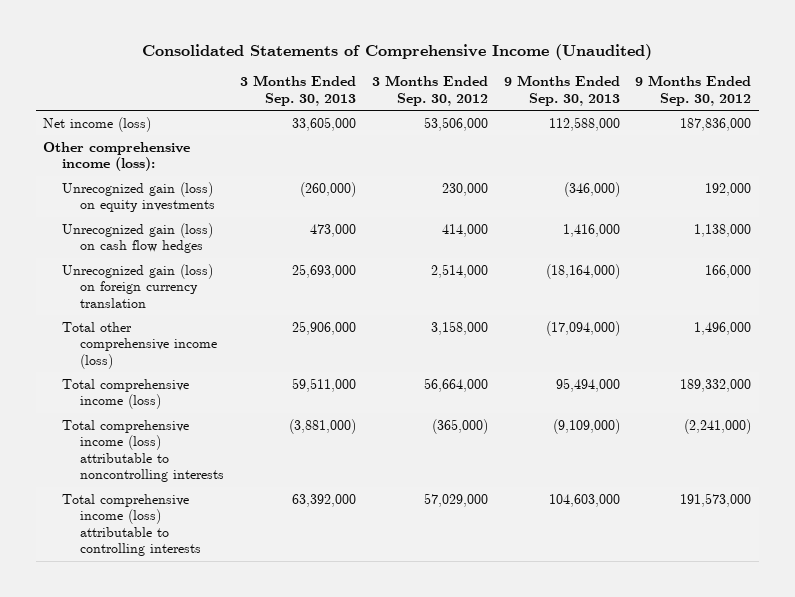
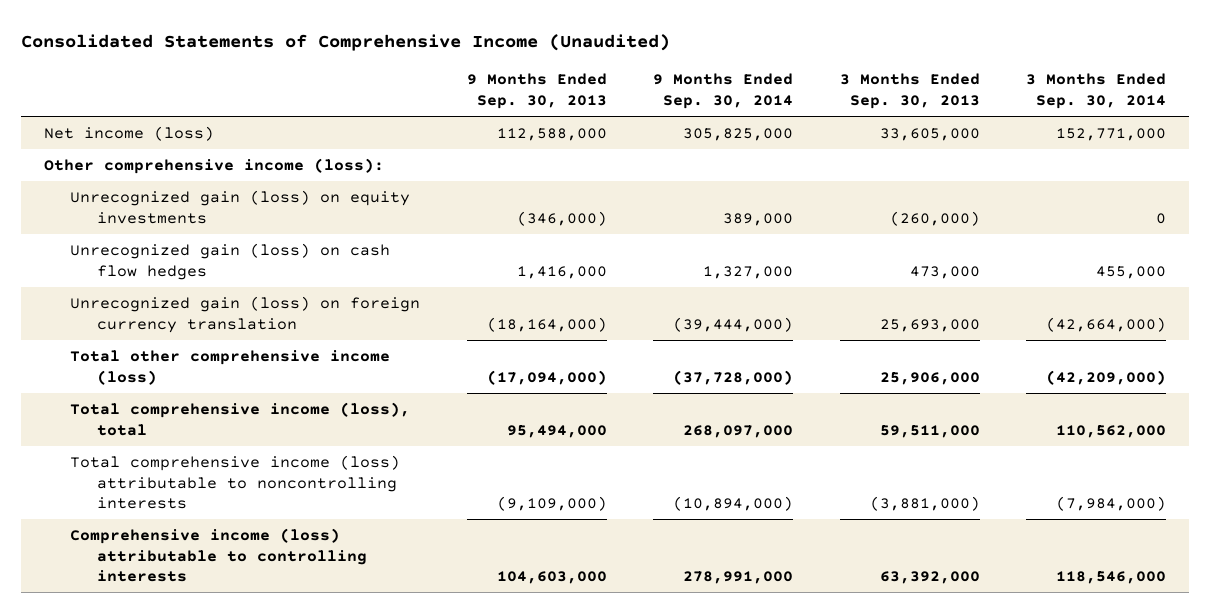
- | 3 Months Ended Sep. 30, 2013 | 3 Months Ended Sep. 30, 2012 | 9 Months Ended Sep. 30, 2013 | 9 Months Ended Sep. 30, 2012
+ | 9 Months Ended Sep. 30, 2013 | 9 Months Ended Sep. 30, 2014 | 3 Months Ended Sep. 30, 2013 | 3 Months Ended Sep. 30, 2014
- Total comprehensive income (loss) | 59,511,000 | 56,664,000 | 95,494,000 | 189,332,000
+ Total comprehensive income (loss), total | 95,494,000 | 268,097,000 | 59,511,000 | 110,562,000
- Total comprehensive income (loss) attributable to controlling interests | 63,392,000 | 57,029,000 | 104,603,000 | 191,573,000
+ Comprehensive income (loss) attributable to controlling interests | 104,603,000 | 278,991,000 | 63,392,000 | 118,546,000

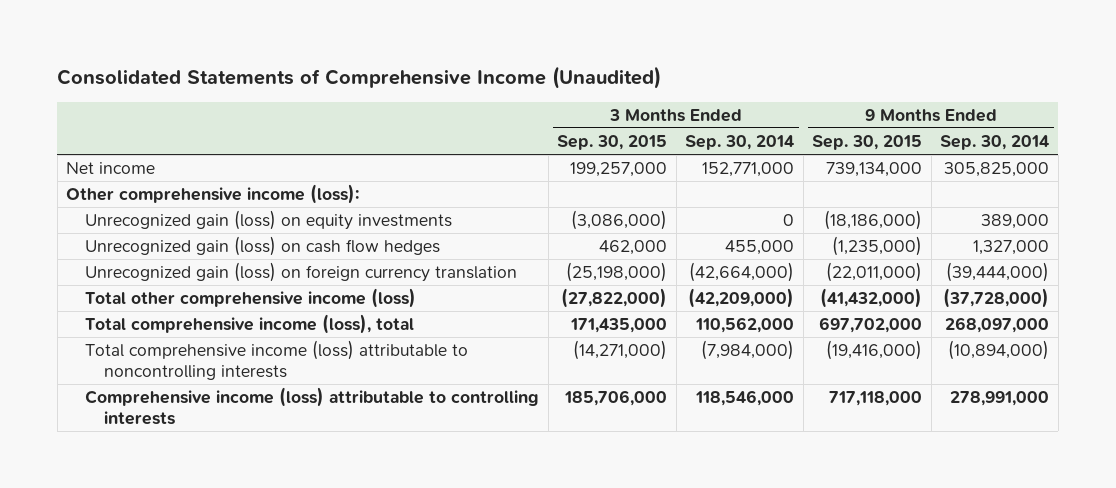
- | 9 Months Ended Sep. 30, 2013 | 9 Months Ended Sep. 30, 2014 | 3 Months Ended Sep. 30, 2013 | 3 Months Ended Sep. 30, 2014
+ | 3 Months Ended Sep. 30, 2015 | 3 Months Ended Sep. 30, 2014 | 9 Months Ended Sep. 30, 2015 | 9 Months Ended Sep. 30, 2014
- Net income (loss) | 112,588,000 | 305,825,000 | 33,605,000 | 152,771,000
+ Net income | 199,257,000 | 152,771,000 | 739,134,000 | 305,825,000

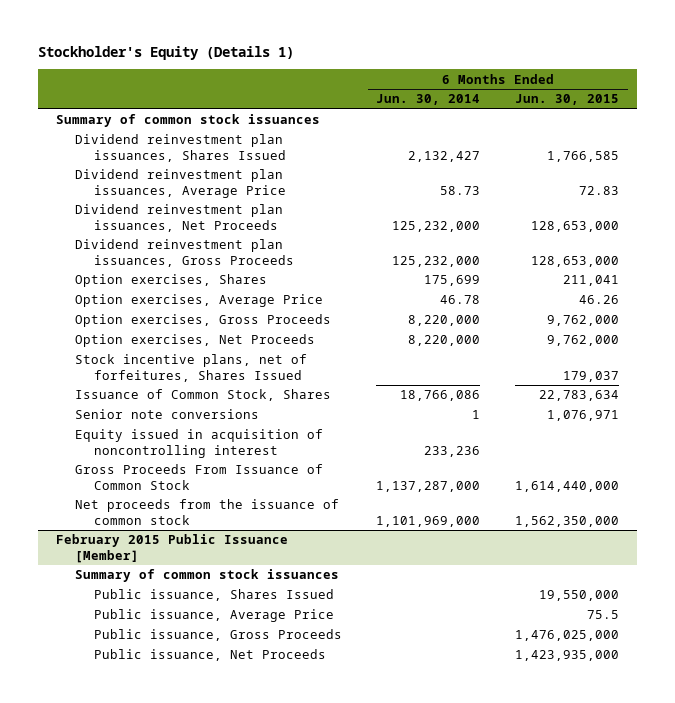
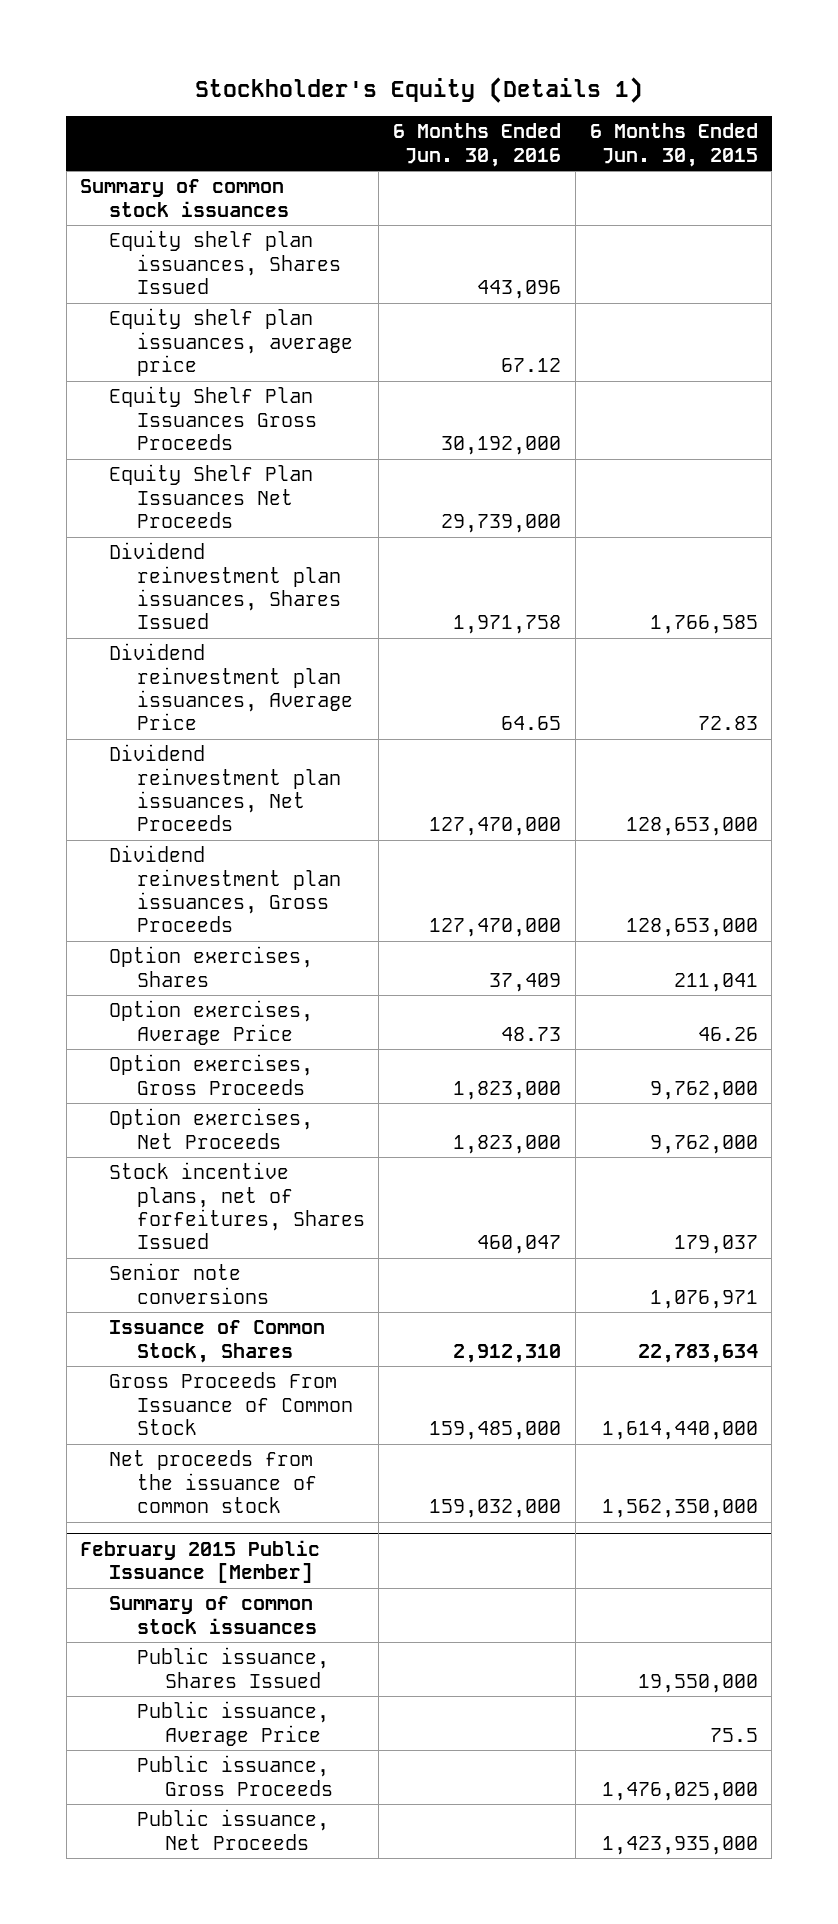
- | 6 Months Ended Jun. 30, 2014 | 6 Months Ended Jun. 30, 2015
+ | 6 Months Ended Jun. 30, 2016 | 6 Months Ended Jun. 30, 2015
+ Equity shelf plan issuances, Shares Issued | 443,096 |
+ Equity shelf plan issuances, average price | 67.12 |
+ Equity Shelf Plan Issuances Gross Proceeds | 30,192,000 |
+ Equity Shelf Plan Issuances Net Proceeds | 29,739,000 |
- Equity issued in acquisition of noncontrolling interest | 233,236 |
moved down: Issuance of Common Stock, Shares | 2,912,310 | 22,783,634

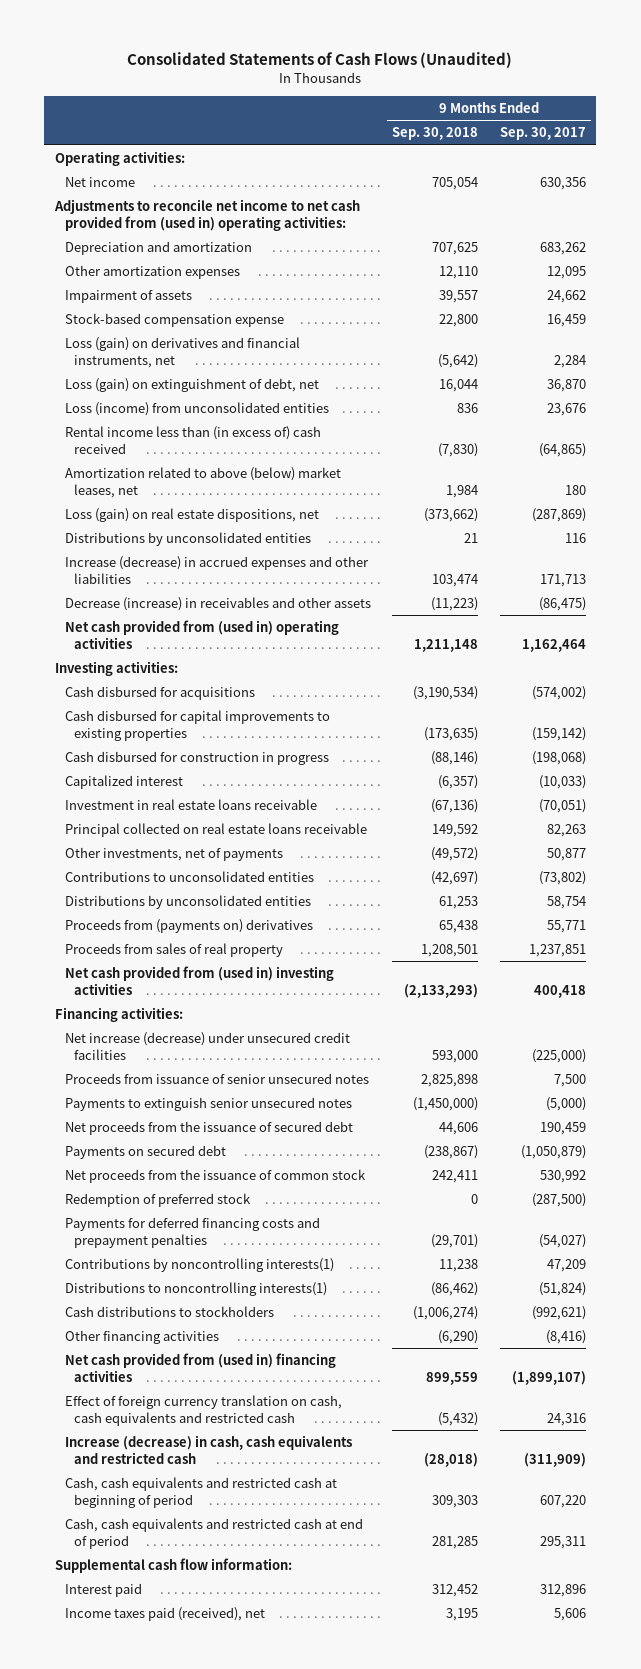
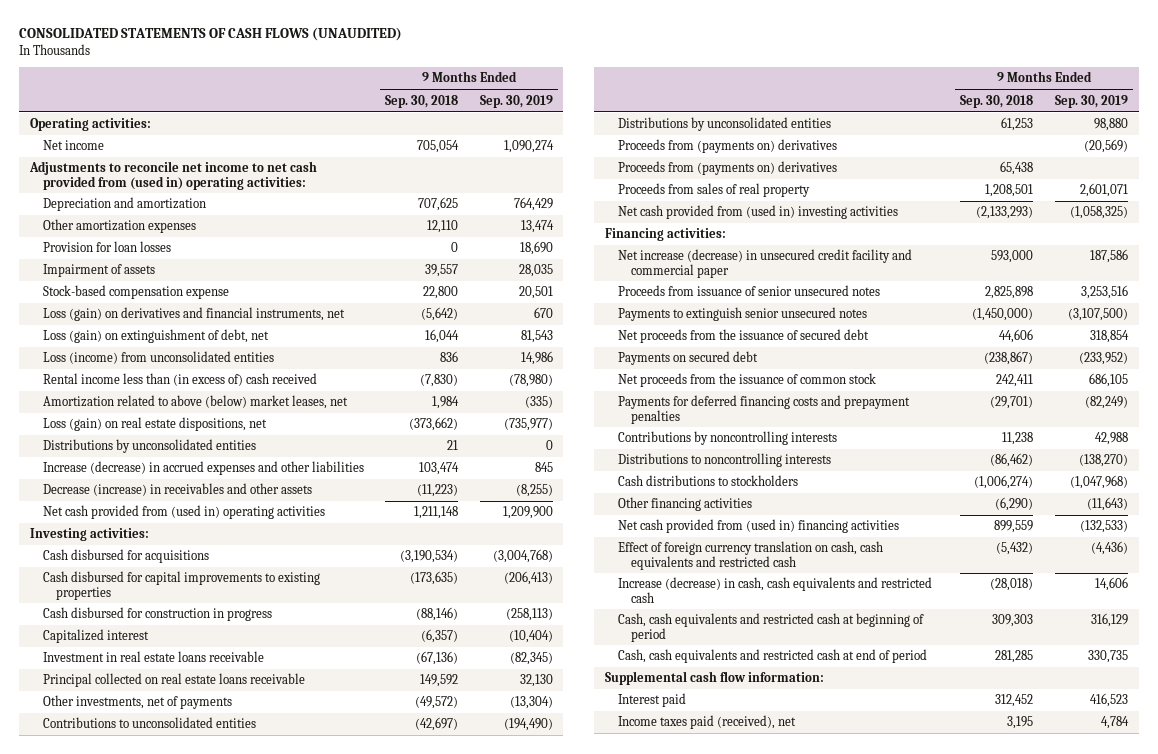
- Consolidated Statements of Cash Flows (Unaudited)
+ CONSOLIDATED STATEMENTS OF CASH FLOWS (UNAUDITED)
- | 9 Months Ended Sep. 30, 2018 | 9 Months Ended Sep. 30, 2017
+ | 9 Months Ended Sep. 30, 2018 | 9 Months Ended Sep. 30, 2019
+ Provision for loan losses | 0 | 18,690
+ Proceeds from (payments on) derivatives | | (20,569)
- Net increase (decrease) under unsecured credit facilities | 593,000 | (225,000)
+ Net increase (decrease) in unsecured credit facility and commercial paper | 593,000 | 187,586
- Redemption of preferred stock | 0 | (287,500)
- Contributions by noncontrolling interests(1) | 11,238 | 47,209
- Distributions to noncontrolling interests(1) | (86,462) | (51,824)
+ Contributions by noncontrolling interests | 11,238 | 42,988
+ Distributions to noncontrolling interests | (86,462) | (138,270)

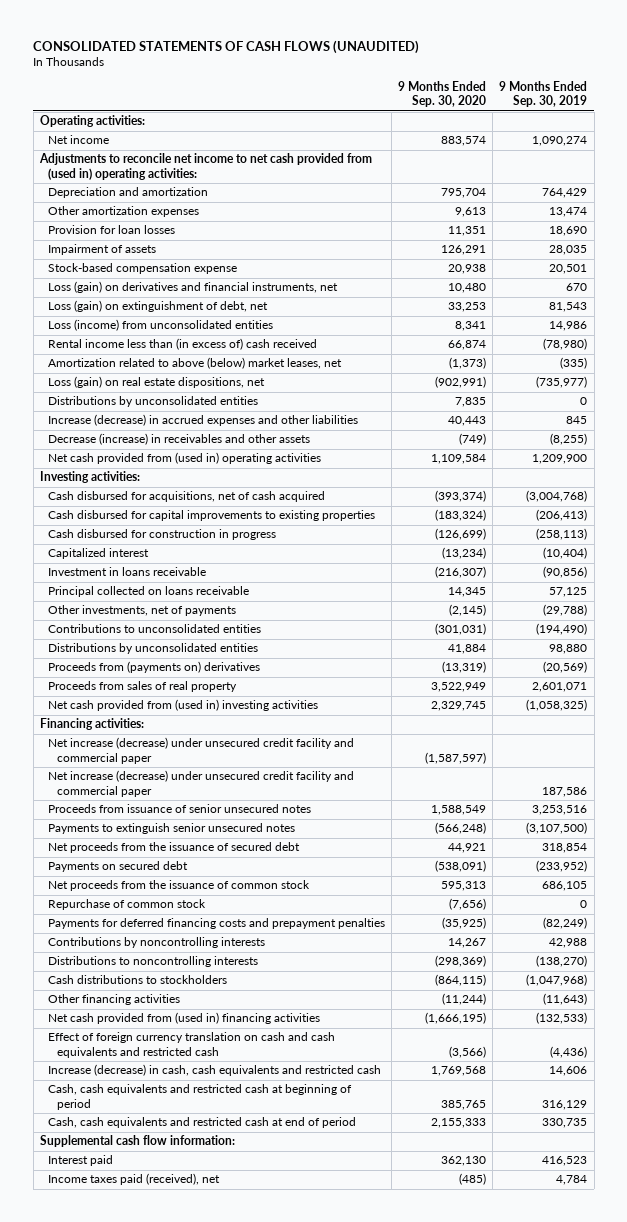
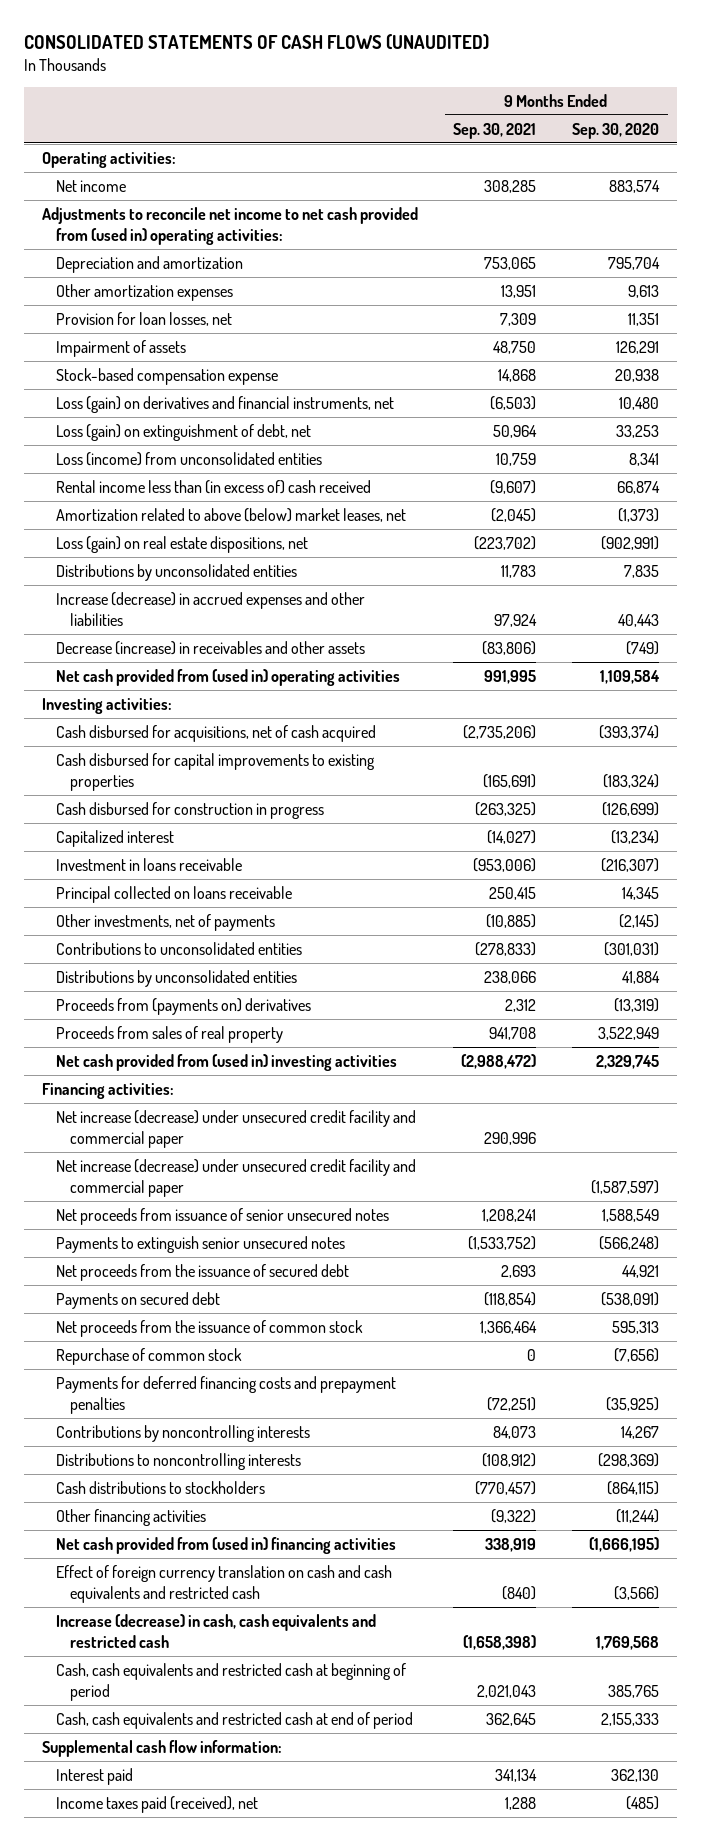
- | 9 Months Ended Sep. 30, 2020 | 9 Months Ended Sep. 30, 2019
+ | 9 Months Ended Sep. 30, 2021 | 9 Months Ended Sep. 30, 2020
- Provision for loan losses | 11,351 | 18,690
+ Provision for loan losses, net | 7,309 | 11,351
- Proceeds from issuance of senior unsecured notes | 1,588,549 | 3,253,516
moved down: Net increase (decrease) under unsecured credit facility and commercial paper | | (1,587,597)
+ Net proceeds from issuance of senior unsecured notes | 1,208,241 | 1,588,549

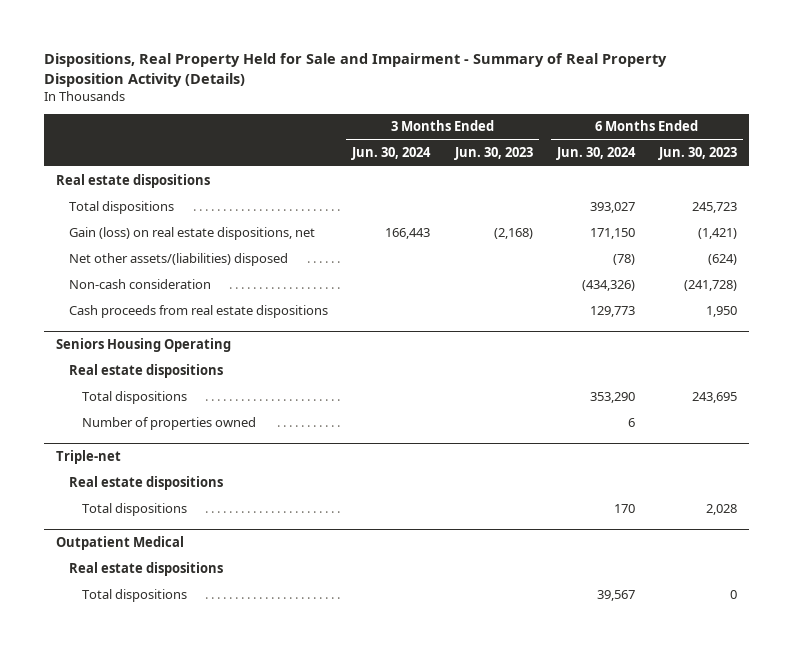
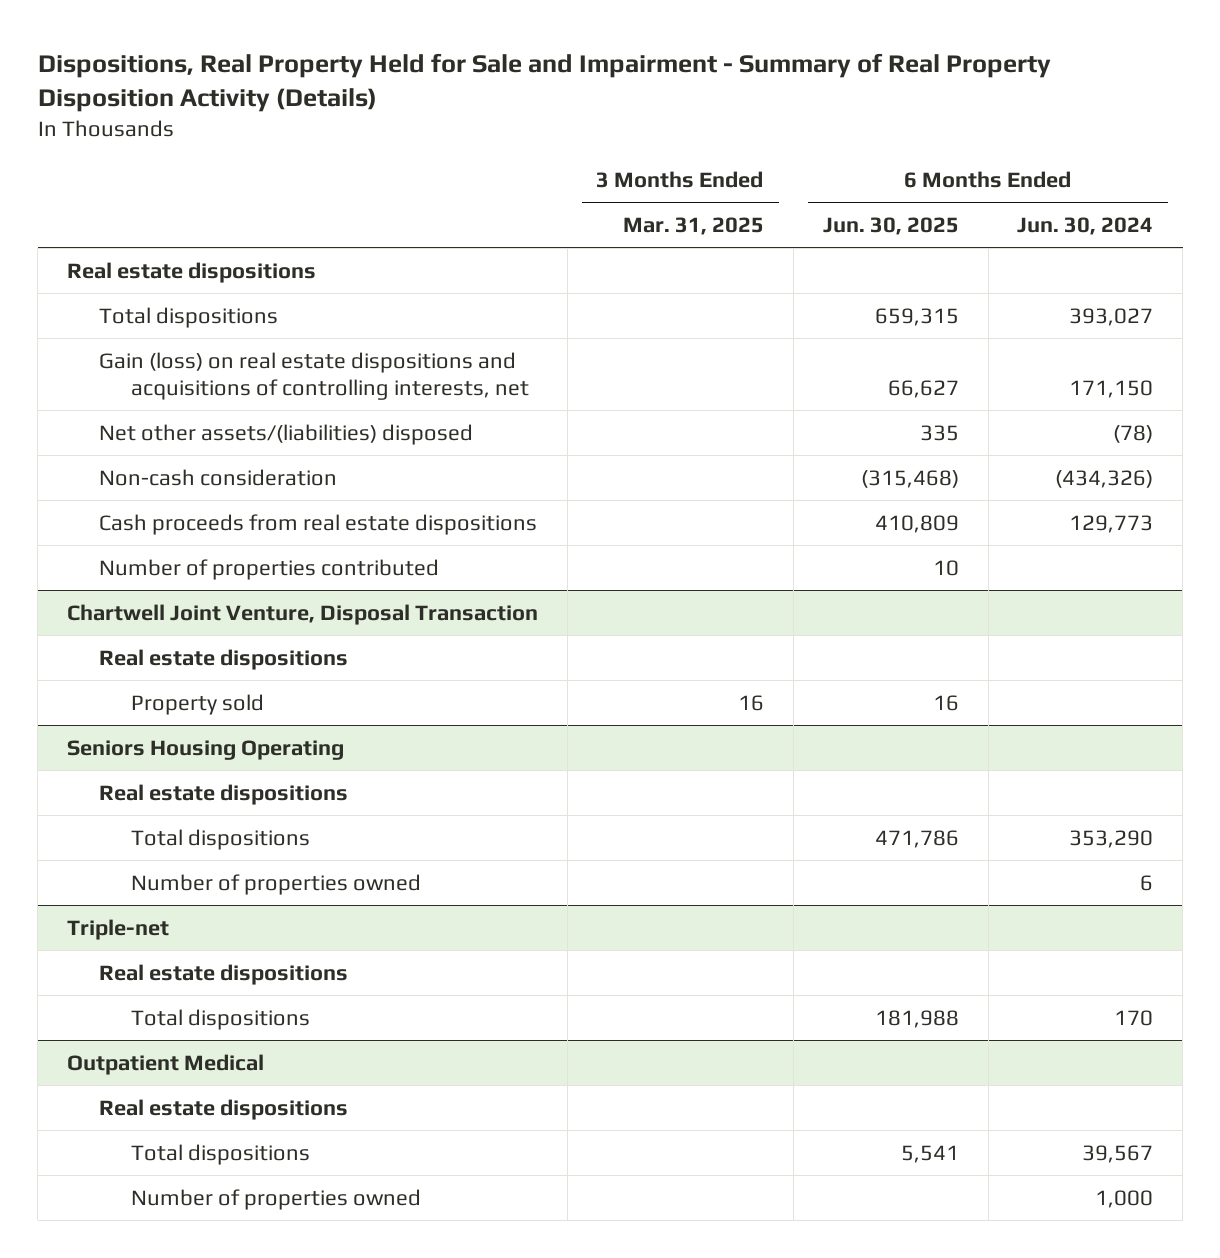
- | 3 Months Ended Jun. 30, 2024 | 3 Months Ended Jun. 30, 2023 | 6 Months Ended Jun. 30, 2024 | 6 Months Ended Jun. 30, 2023
+ | 3 Months Ended Mar. 31, 2025 | 6 Months Ended Jun. 30, 2025 | 6 Months Ended Jun. 30, 2024
- Gain (loss) on real estate dispositions, net | 166,443 | (2,168) | 171,150 | (1,421)
+ Gain (loss) on real estate dispositions and acquisitions of controlling interests, net | | 66,627 | 171,150
+ Number of properties contributed | | 10 |
+ Chartwell Joint Venture, Disposal Transaction
+ Real estate dispositions
+ Property sold | 16 | 16 |
@ Outpatient Medical
+ Number of properties owned | | | 1,000

